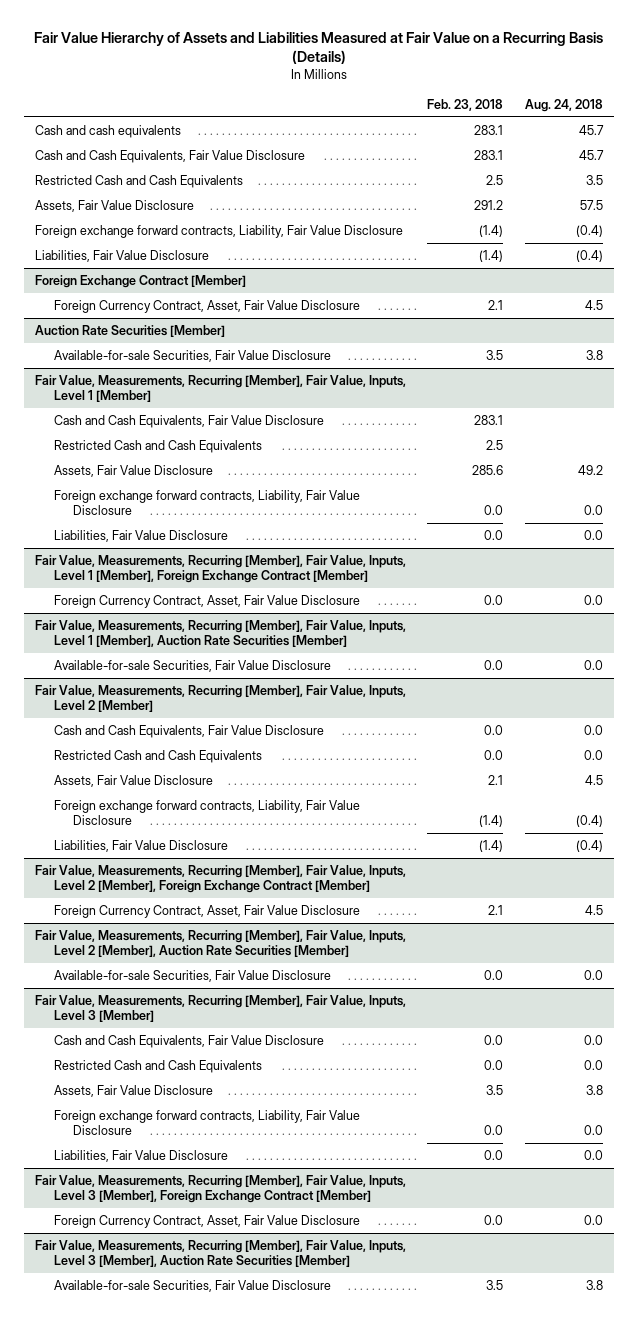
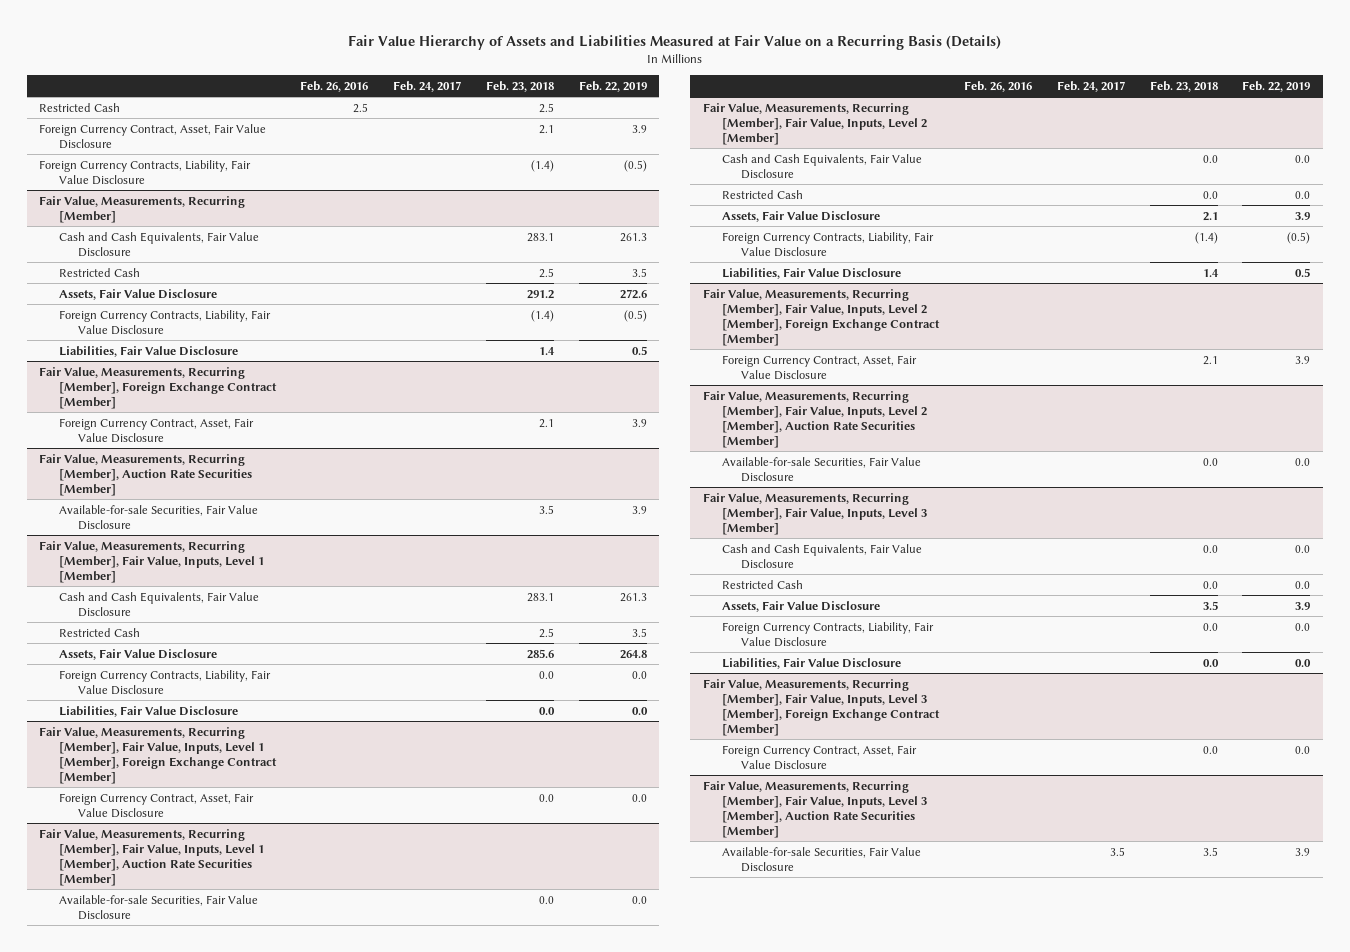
- | Feb. 23, 2018 | Aug. 24, 2018
+ | Feb. 26, 2016 | Feb. 24, 2017 | Feb. 23, 2018 | Feb. 22, 2019
- Cash and cash equivalents | 283.1 | 45.7
+ Restricted Cash | 2.5 | | 2.5 |
+ Foreign Currency Contract, Asset, Fair Value Disclosure | | | 2.1 | 3.9
+ Foreign Currency Contracts, Liability, Fair Value Disclosure | | | (1.4) | (0.5)
+ Fair Value, Measurements, Recurring [Member]
- Restricted Cash and Cash Equivalents | 2.5 | 3.5
+ Restricted Cash | | | 2.5 | 3.5
- Foreign exchange forward contracts, Liability, Fair Value Disclosure | (1.4) | (0.4)
- Liabilities, Fair Value Disclosure | (1.4) | (0.4)
- Foreign Exchange Contract [Member]
+ Foreign Currency Contracts, Liability, Fair Value Disclosure | | | (1.4) | (0.5)
+ Liabilities, Fair Value Disclosure | | | 1.4 | 0.5
+ Fair Value, Measurements, Recurring [Member], Foreign Exchange Contract [Member]
- Auction Rate Securities [Member]
+ Fair Value, Measurements, Recurring [Member], Auction Rate Securities [Member]
@ Fair Value, Measurements, Recurring [Member], Fair Value, Inputs, Level 1 [Member]
- Restricted Cash and Cash Equivalents | 2.5 |
+ Restricted Cash | | | 2.5 | 3.5
- Foreign exchange forward contracts, Liability, Fair Value Disclosure | 0.0 | 0.0
+ Foreign Currency Contracts, Liability, Fair Value Disclosure | | | 0.0 | 0.0
@ Fair Value, Measurements, Recurring [Member], Fair Value, Inputs, Level 2 [Member]
- Restricted Cash and Cash Equivalents | 0.0 | 0.0
+ Restricted Cash | | | 0.0 | 0.0
- Foreign exchange forward contracts, Liability, Fair Value Disclosure | (1.4) | (0.4)
- Liabilities, Fair Value Disclosure | (1.4) | (0.4)
+ Foreign Currency Contracts, Liability, Fair Value Disclosure | | | (1.4) | (0.5)
+ Liabilities, Fair Value Disclosure | | | 1.4 | 0.5
@ Fair Value, Measurements, Recurring [Member], Fair Value, Inputs, Level 3 [Member]
- Restricted Cash and Cash Equivalents | 0.0 | 0.0
+ Restricted Cash | | | 0.0 | 0.0
- Foreign exchange forward contracts, Liability, Fair Value Disclosure | 0.0 | 0.0
+ Foreign Currency Contracts, Liability, Fair Value Disclosure | | | 0.0 | 0.0

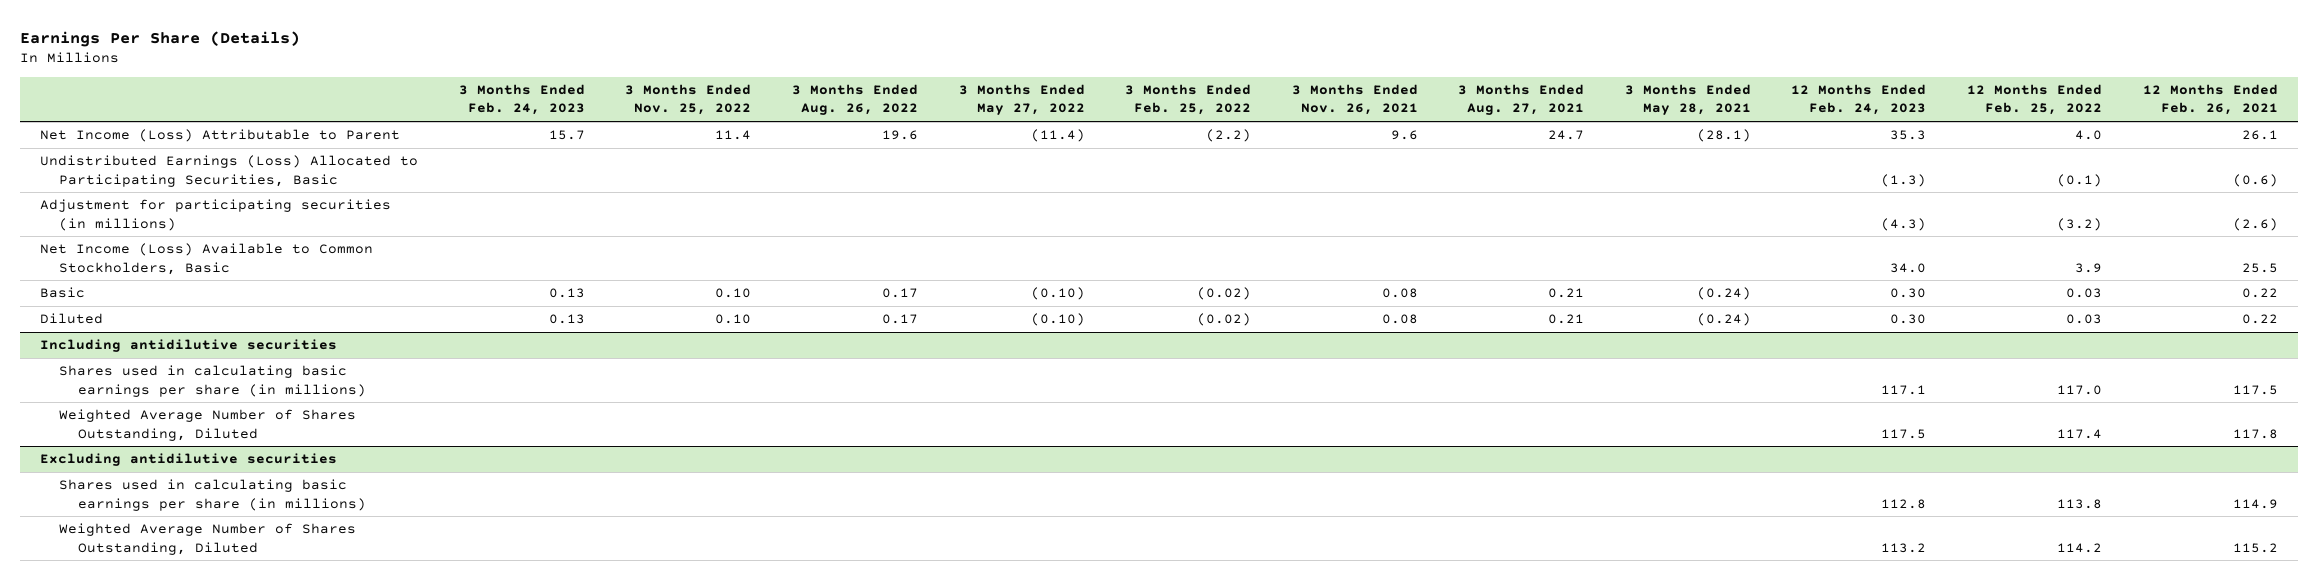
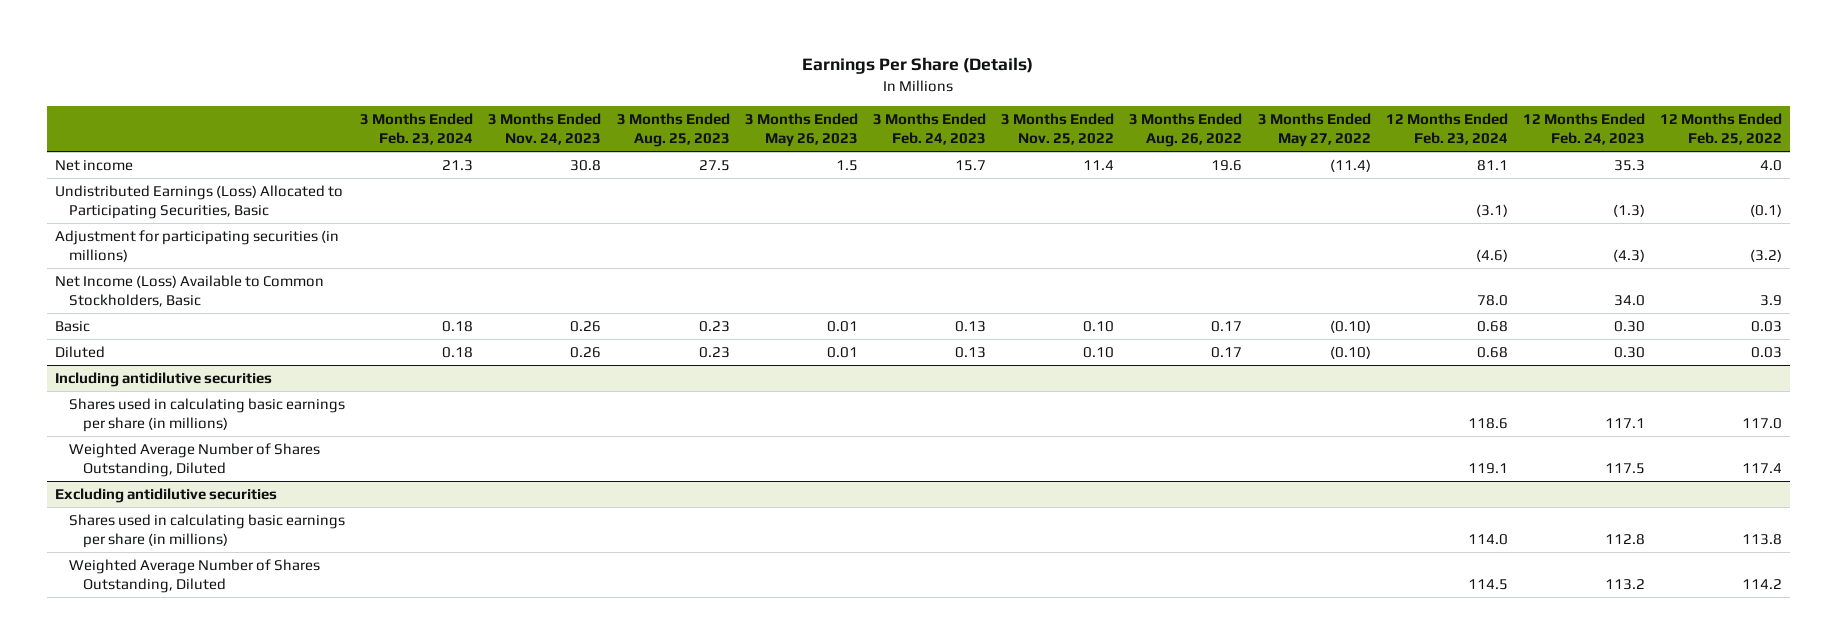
- | 3 Months Ended Feb. 24, 2023 | 3 Months Ended Nov. 25, 2022 | 3 Months Ended Aug. 26, 2022 | 3 Months Ended May 27, 2022 | 3 Months Ended Feb. 25, 2022 | 3 Months Ended Nov. 26, 2021 | 3 Months Ended Aug. 27, 2021 | 3 Months Ended May 28, 2021 | 12 Months Ended Feb. 24, 2023 | 12 Months Ended Feb. 25, 2022 | 12 Months Ended Feb. 26, 2021
+ | 3 Months Ended Feb. 23, 2024 | 3 Months Ended Nov. 24, 2023 | 3 Months Ended Aug. 25, 2023 | 3 Months Ended May 26, 2023 | 3 Months Ended Feb. 24, 2023 | 3 Months Ended Nov. 25, 2022 | 3 Months Ended Aug. 26, 2022 | 3 Months Ended May 27, 2022 | 12 Months Ended Feb. 23, 2024 | 12 Months Ended Feb. 24, 2023 | 12 Months Ended Feb. 25, 2022
- Net Income (Loss) Attributable to Parent | 15.7 | 11.4 | 19.6 | (11.4) | (2.2) | 9.6 | 24.7 | (28.1) | 35.3 | 4.0 | 26.1
+ Net income | 21.3 | 30.8 | 27.5 | 1.5 | 15.7 | 11.4 | 19.6 | (11.4) | 81.1 | 35.3 | 4.0

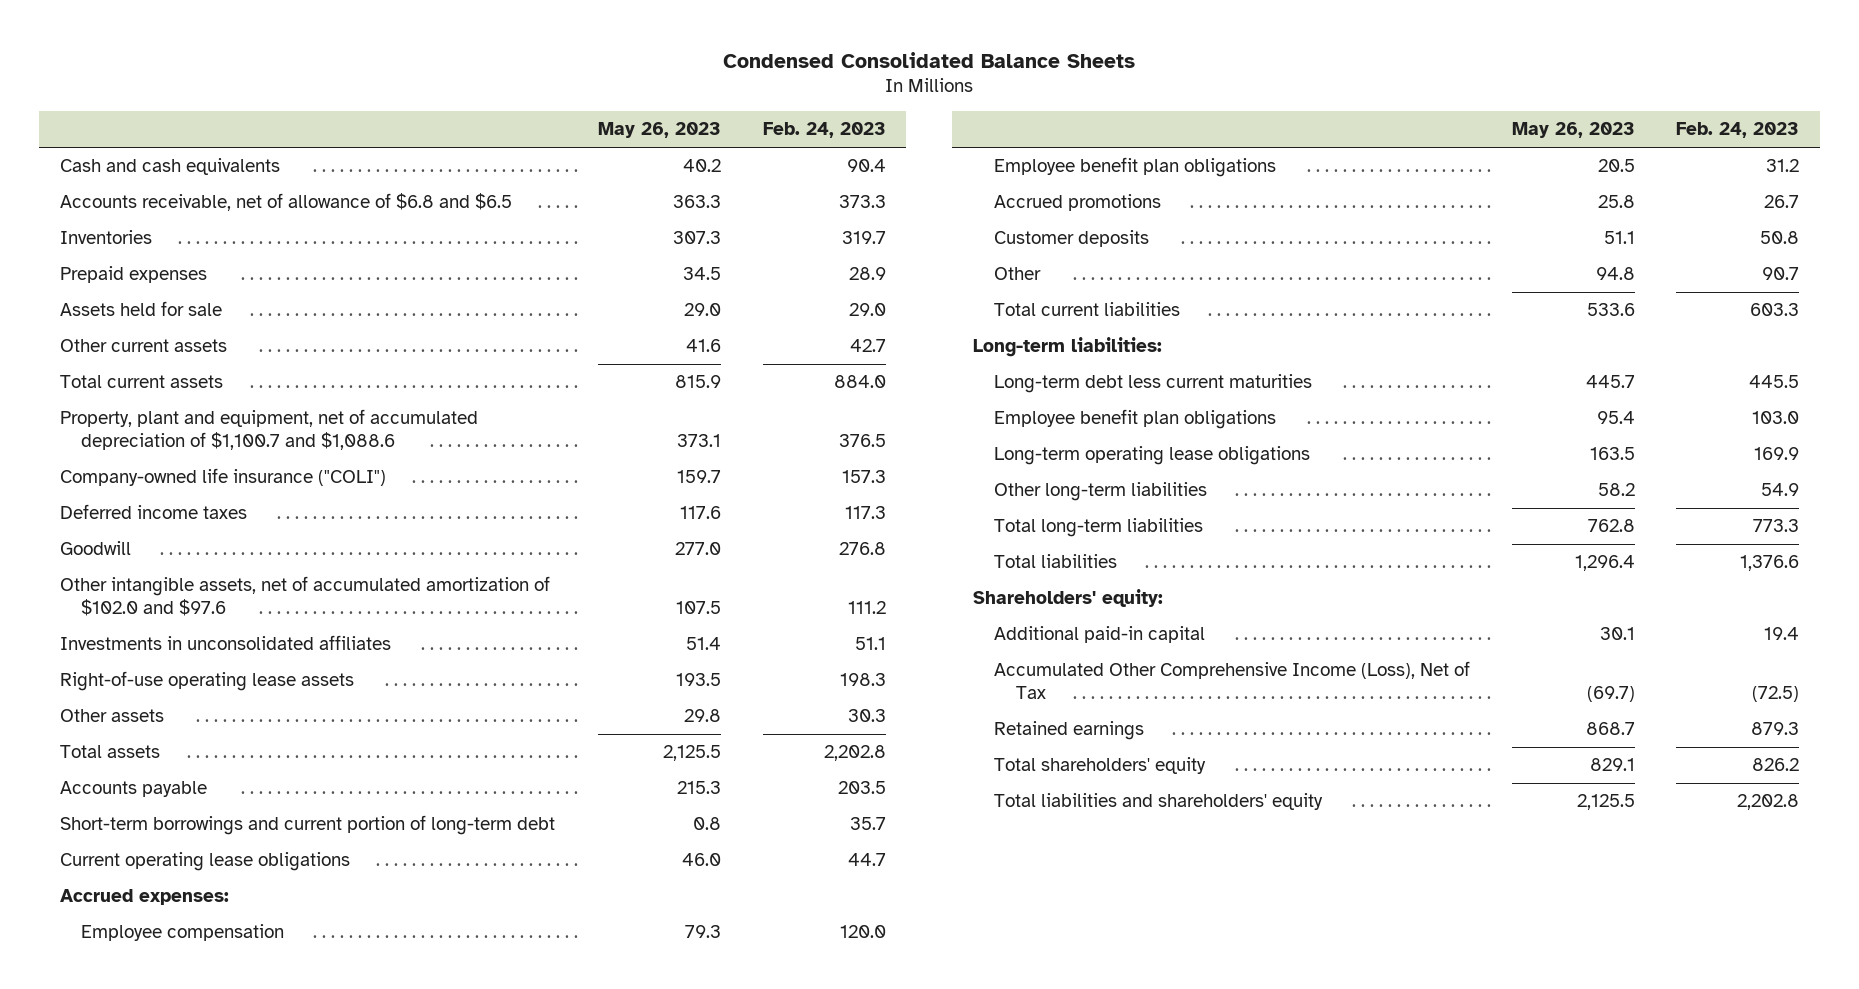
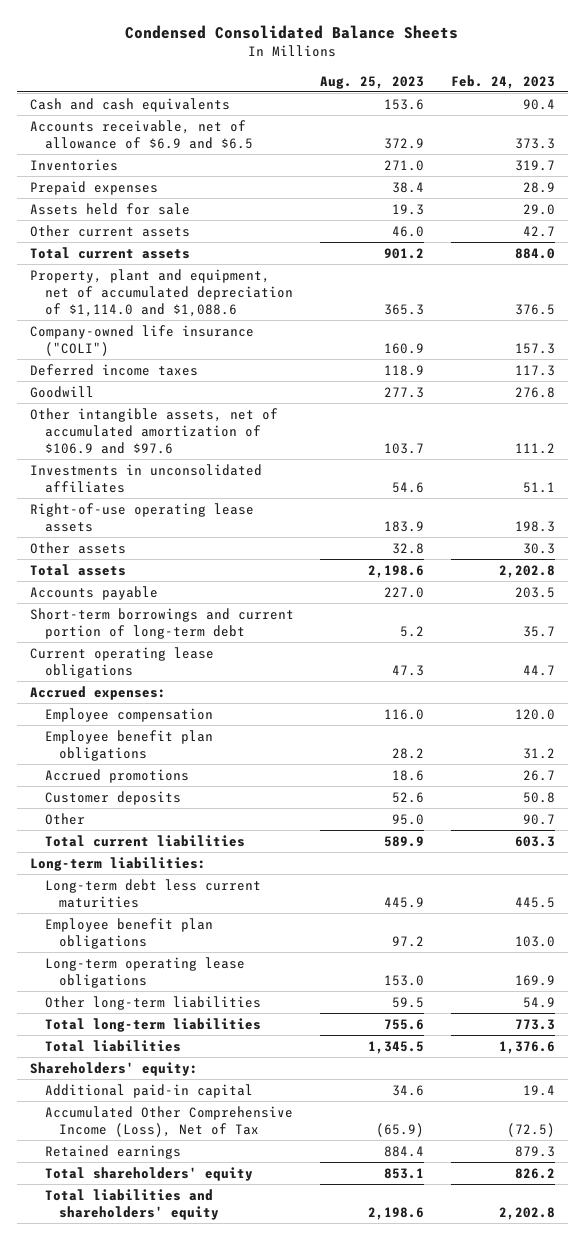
- | May 26, 2023 | Feb. 24, 2023
+ | Aug. 25, 2023 | Feb. 24, 2023
- Accounts receivable, net of allowance of $6.8 and $6.5 | 363.3 | 373.3
+ Accounts receivable, net of allowance of $6.9 and $6.5 | 372.9 | 373.3
- Property, plant and equipment, net of accumulated depreciation of $1,100.7 and $1,088.6 | 373.1 | 376.5
+ Property, plant and equipment, net of accumulated depreciation of $1,114.0 and $1,088.6 | 365.3 | 376.5
- Other intangible assets, net of accumulated amortization of $102.0 and $97.6 | 107.5 | 111.2
+ Other intangible assets, net of accumulated amortization of $106.9 and $97.6 | 103.7 | 111.2

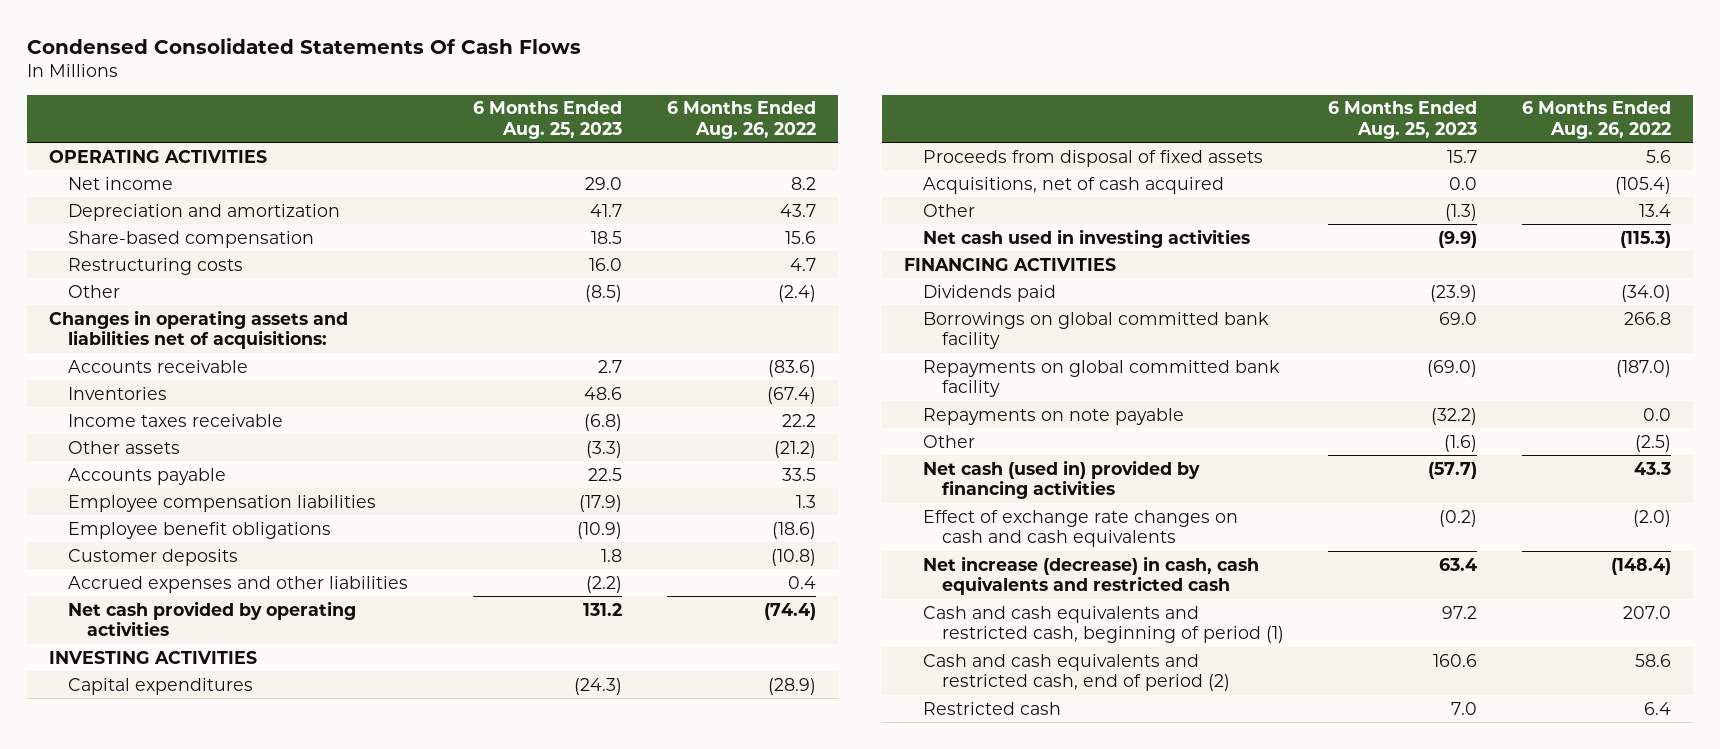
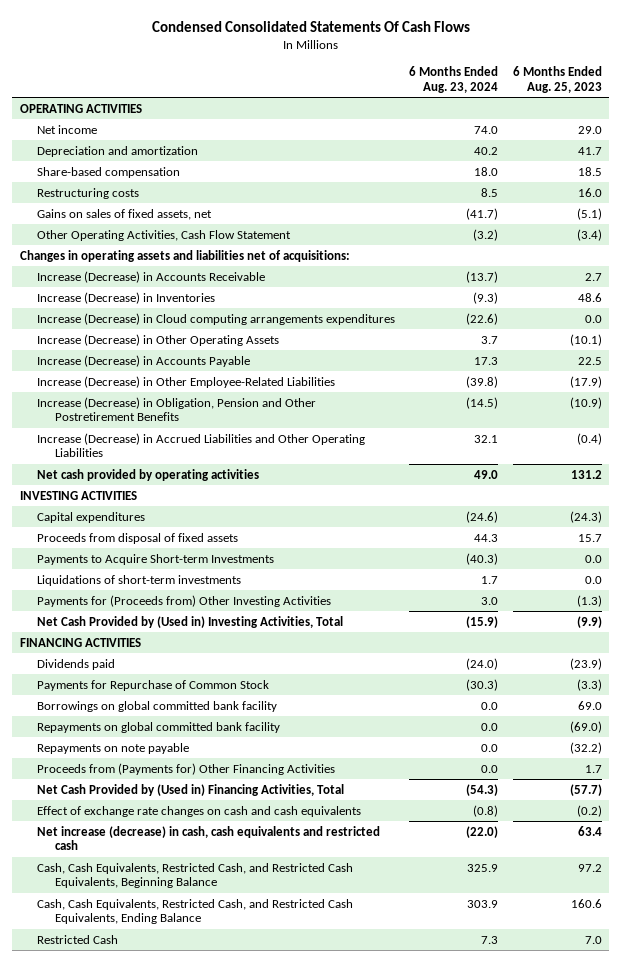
- | 6 Months Ended Aug. 25, 2023 | 6 Months Ended Aug. 26, 2022
+ | 6 Months Ended Aug. 23, 2024 | 6 Months Ended Aug. 25, 2023
- Other | (8.5) | (2.4)
+ Gains on sales of fixed assets, net | (41.7) | (5.1)
+ Other Operating Activities, Cash Flow Statement | (3.2) | (3.4)
- Accounts receivable | 2.7 | (83.6)
- Inventories | 48.6 | (67.4)
- Income taxes receivable | (6.8) | 22.2
- Other assets | (3.3) | (21.2)
- Accounts payable | 22.5 | 33.5
- Employee compensation liabilities | (17.9) | 1.3
- Employee benefit obligations | (10.9) | (18.6)
- Customer deposits | 1.8 | (10.8)
- Accrued expenses and other liabilities | (2.2) | 0.4
+ Increase (Decrease) in Accounts Receivable | (13.7) | 2.7
+ Increase (Decrease) in Inventories | (9.3) | 48.6
+ Increase (Decrease) in Cloud computing arrangements expenditures | (22.6) | 0.0
+ Increase (Decrease) in Other Operating Assets | 3.7 | (10.1)
+ Increase (Decrease) in Accounts Payable | 17.3 | 22.5
+ Increase (Decrease) in Other Employee-Related Liabilities | (39.8) | (17.9)
+ Increase (Decrease) in Obligation, Pension and Other Postretirement Benefits | (14.5) | (10.9)
+ Increase (Decrease) in Accrued Liabilities and Other Operating Liabilities | 32.1 | (0.4)
- Acquisitions, net of cash acquired | 0.0 | (105.4)
- Other | (1.3) | 13.4
- Net cash used in investing activities | (9.9) | (115.3)
+ Payments to Acquire Short-term Investments | (40.3) | 0.0
+ Liquidations of short-term investments | 1.7 | 0.0
+ Payments for (Proceeds from) Other Investing Activities | 3.0 | (1.3)
+ Net Cash Provided by (Used in) Investing Activities, Total | (15.9) | (9.9)
+ Payments for Repurchase of Common Stock | (30.3) | (3.3)
- Other | (1.6) | (2.5)
- Net cash (used in) provided by financing activities | (57.7) | 43.3
+ Proceeds from (Payments for) Other Financing Activities | 0.0 | 1.7
+ Net Cash Provided by (Used in) Financing Activities, Total | (54.3) | (57.7)
- Cash and cash equivalents and restricted cash, beginning of period (1) | 97.2 | 207.0
- Cash and cash equivalents and restricted cash, end of period (2) | 160.6 | 58.6
- Restricted cash | 7.0 | 6.4
+ Cash, Cash Equivalents, Restricted Cash, and Restricted Cash Equivalents, Beginning Balance | 325.9 | 97.2
+ Cash, Cash Equivalents, Restricted Cash, and Restricted Cash Equivalents, Ending Balance | 303.9 | 160.6
+ Restricted Cash | 7.3 | 7.0

